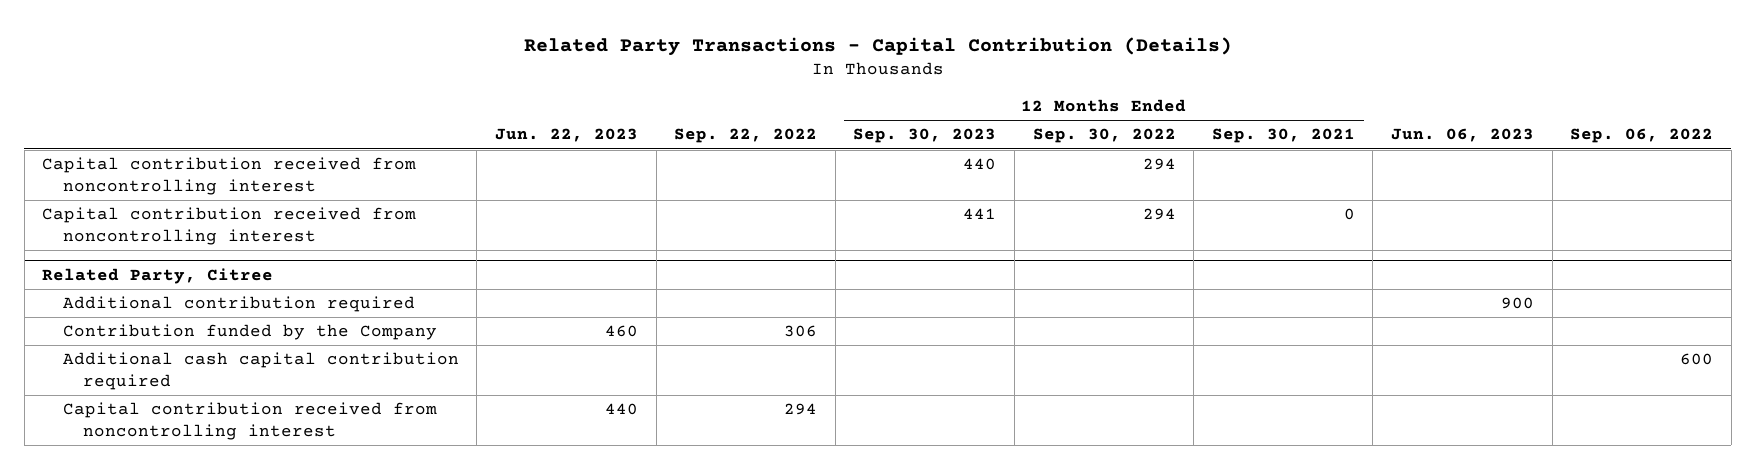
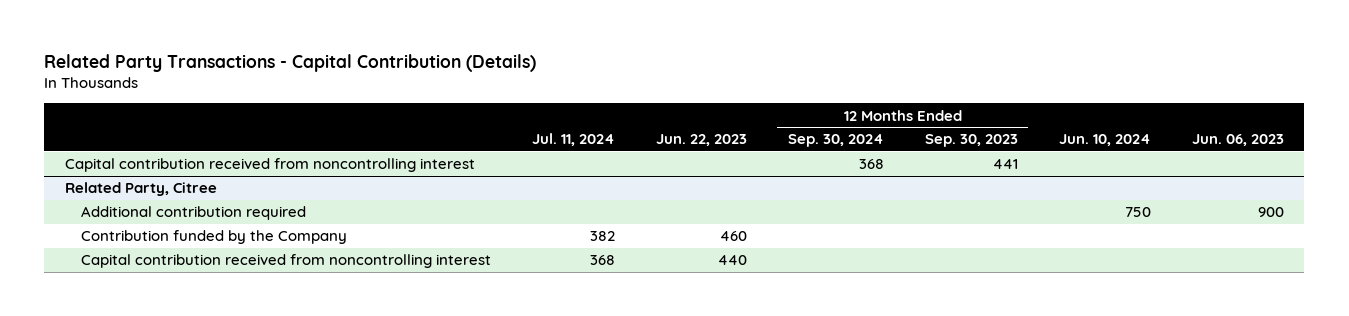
- | Jun. 22, 2023 | Sep. 22, 2022 | 12 Months Ended Sep. 30, 2023 | 12 Months Ended Sep. 30, 2022 | 12 Months Ended Sep. 30, 2021 | Jun. 06, 2023 | Sep. 06, 2022
+ | Jul. 11, 2024 | Jun. 22, 2023 | 12 Months Ended Sep. 30, 2024 | 12 Months Ended Sep. 30, 2023 | Jun. 10, 2024 | Jun. 06, 2023
- Capital contribution received from noncontrolling interest | | | 440 | 294 | | |
@ Related Party, Citree
- Additional cash capital contribution required | | | | | | | 600

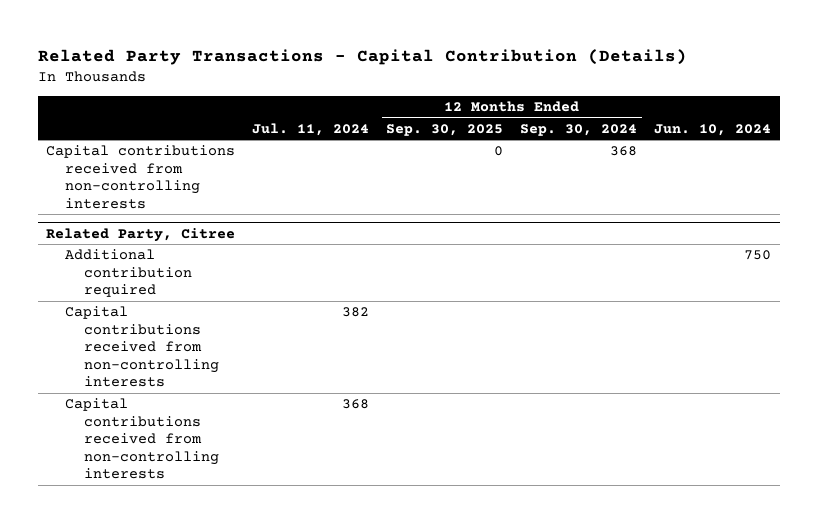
- | Jul. 11, 2024 | Jun. 22, 2023 | 12 Months Ended Sep. 30, 2024 | 12 Months Ended Sep. 30, 2023 | Jun. 10, 2024 | Jun. 06, 2023
+ | Jul. 11, 2024 | 12 Months Ended Sep. 30, 2025 | 12 Months Ended Sep. 30, 2024 | Jun. 10, 2024
- Capital contribution received from noncontrolling interest | | | 368 | 441 | |
+ Capital contributions received from non-controlling interests | | 0 | 368 |
@ Related Party, Citree
- Contribution funded by the Company | 382 | 460 | | | |
- Capital contribution received from noncontrolling interest | 368 | 440 | | | |
+ Capital contributions received from non-controlling interests | 382 | | |
+ Capital contributions received from non-controlling interests | 368 | | |

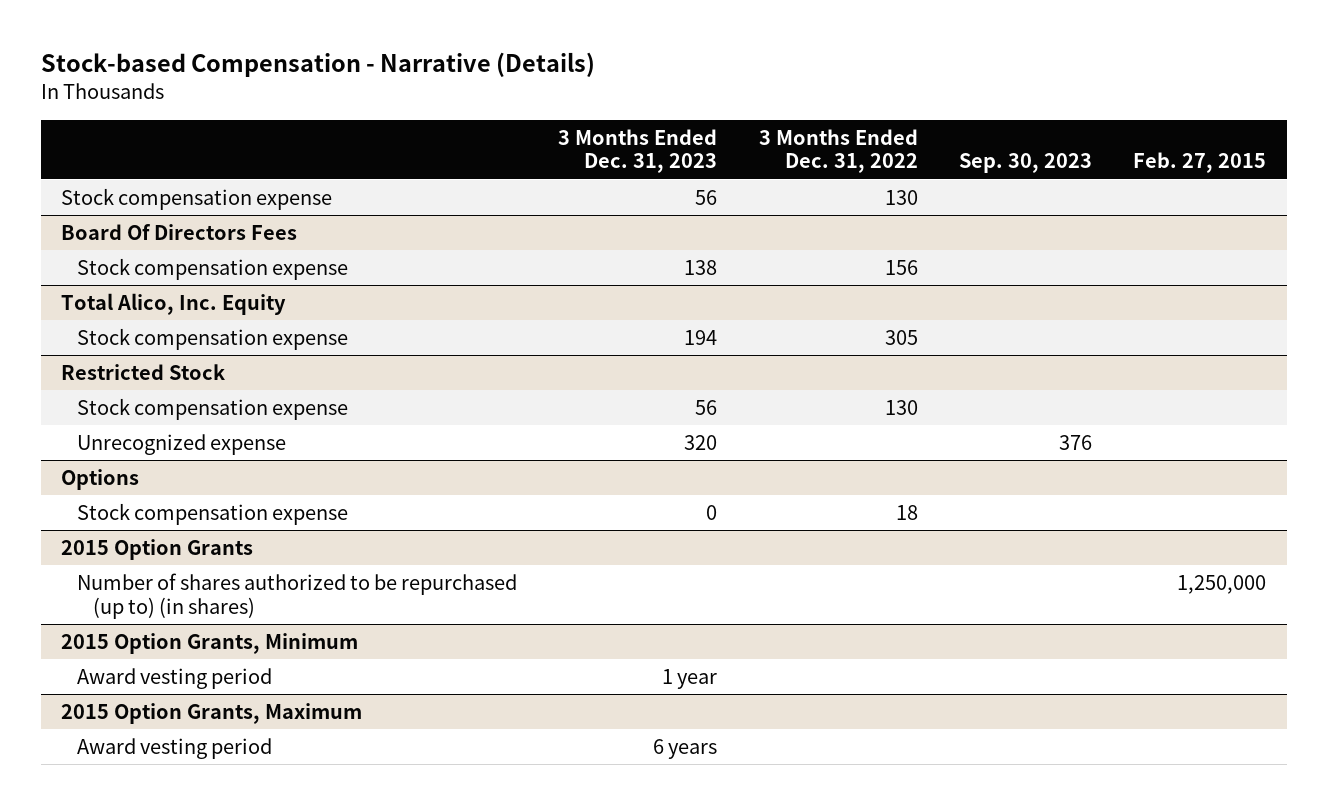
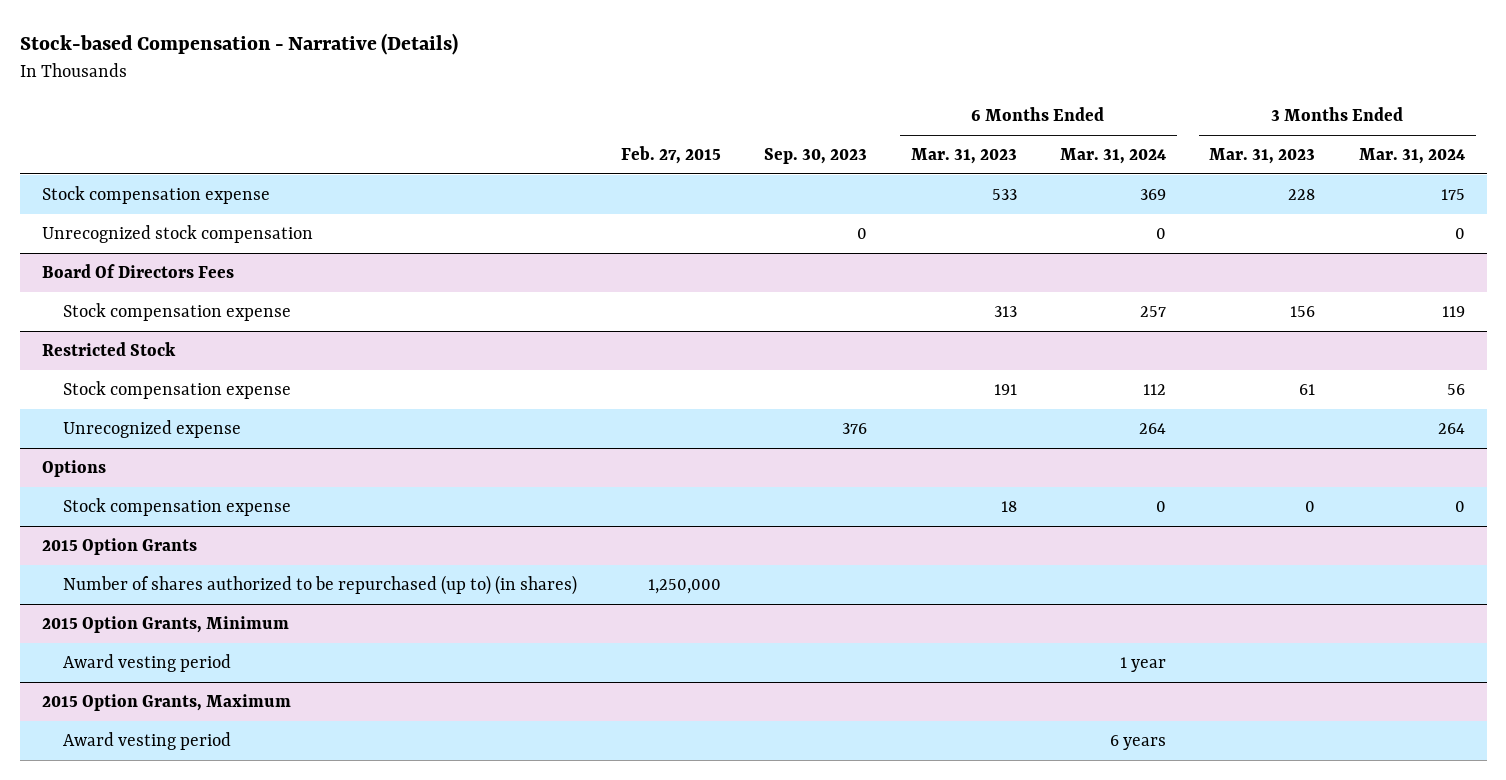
- | 3 Months Ended Dec. 31, 2023 | 3 Months Ended Dec. 31, 2022 | Sep. 30, 2023 | Feb. 27, 2015
+ | Feb. 27, 2015 | Sep. 30, 2023 | 6 Months Ended Mar. 31, 2023 | 6 Months Ended Mar. 31, 2024 | 3 Months Ended Mar. 31, 2023 | 3 Months Ended Mar. 31, 2024
+ Unrecognized stock compensation | | 0 | | 0 | | 0
- Total Alico, Inc. Equity
- Stock compensation expense | 194 | 305 | |

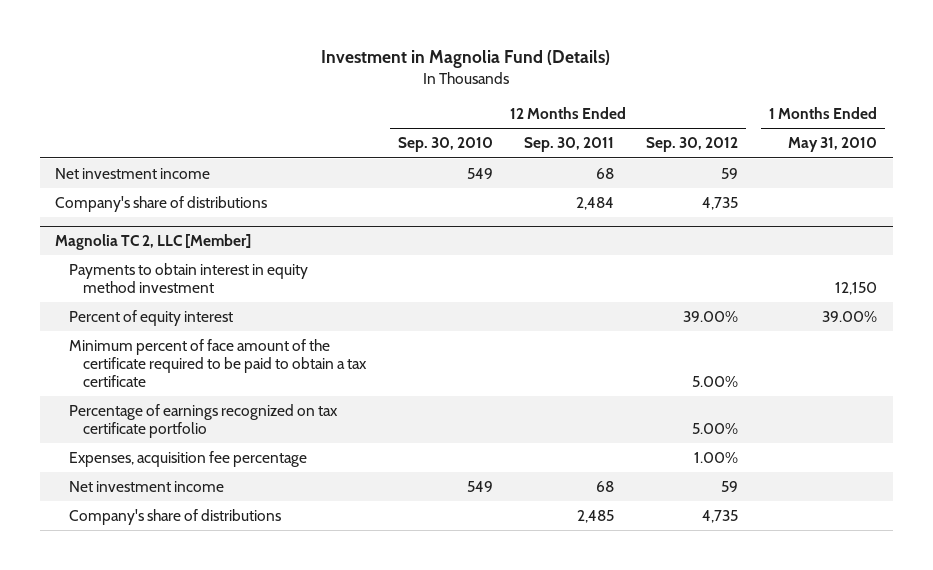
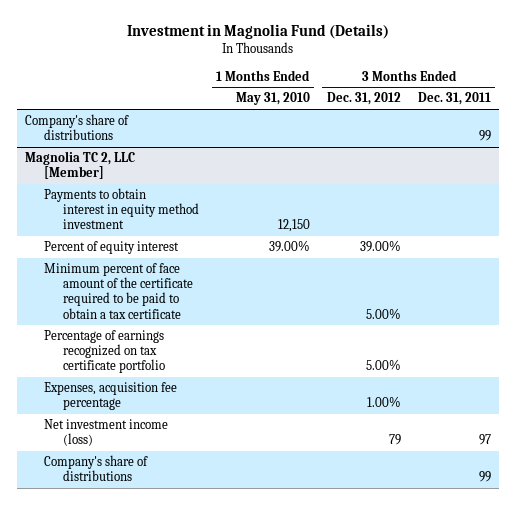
- | 12 Months Ended Sep. 30, 2010 | 12 Months Ended Sep. 30, 2011 | 12 Months Ended Sep. 30, 2012 | 1 Months Ended May 31, 2010
+ | 1 Months Ended May 31, 2010 | 3 Months Ended Dec. 31, 2012 | 3 Months Ended Dec. 31, 2011
- Net investment income | 549 | 68 | 59 |
@ Magnolia TC 2, LLC [Member]
- Net investment income | 549 | 68 | 59 |
+ Net investment income (loss) | | 79 | 97

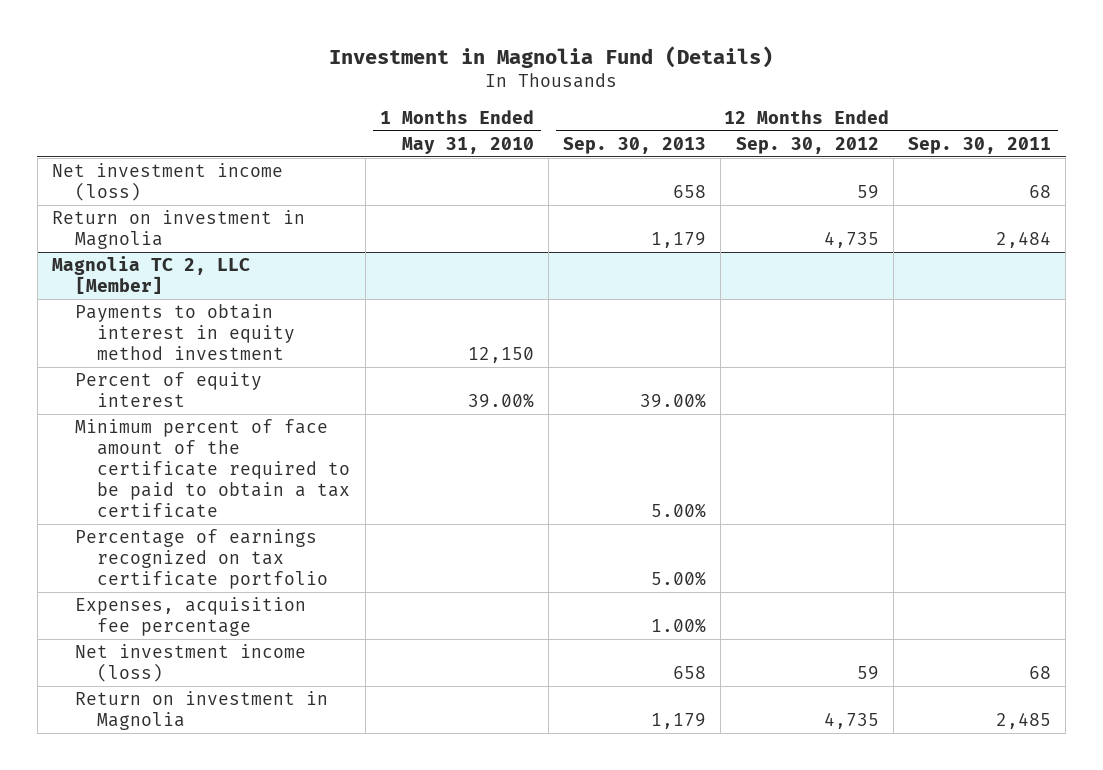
- | 1 Months Ended May 31, 2010 | 3 Months Ended Dec. 31, 2012 | 3 Months Ended Dec. 31, 2011
+ | 1 Months Ended May 31, 2010 | 12 Months Ended Sep. 30, 2013 | 12 Months Ended Sep. 30, 2012 | 12 Months Ended Sep. 30, 2011
- Company's share of distributions | | | 99
+ Net investment income (loss) | | 658 | 59 | 68
+ Return on investment in Magnolia | | 1,179 | 4,735 | 2,484
@ Magnolia TC 2, LLC [Member]
- Company's share of distributions | | | 99
+ Return on investment in Magnolia | | 1,179 | 4,735 | 2,485

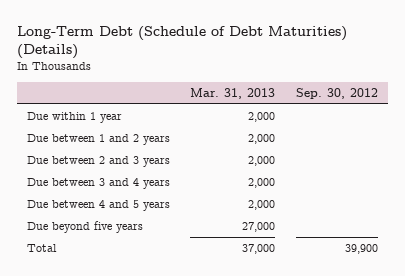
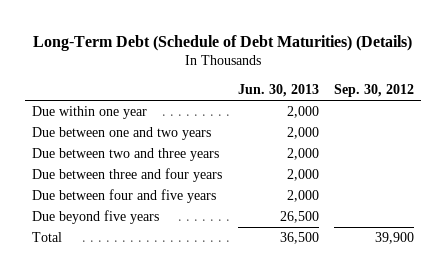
- | Mar. 31, 2013 | Sep. 30, 2012
+ | Jun. 30, 2013 | Sep. 30, 2012
- Due within 1 year | 2,000 |
- Due between 1 and 2 years | 2,000 |
- Due between 2 and 3 years | 2,000 |
- Due between 3 and 4 years | 2,000 |
- Due between 4 and 5 years | 2,000 |
+ Due within one year | 2,000 |
+ Due between one and two years | 2,000 |
+ Due between two and three years | 2,000 |
+ Due between three and four years | 2,000 |
+ Due between four and five years | 2,000 |

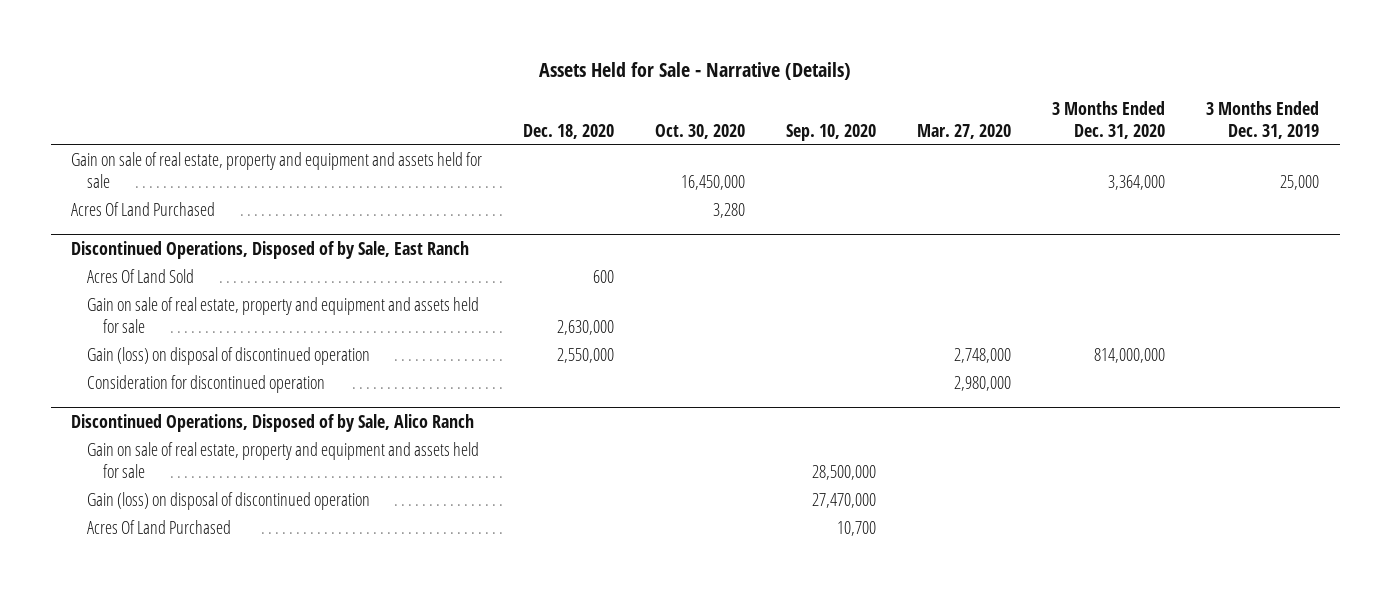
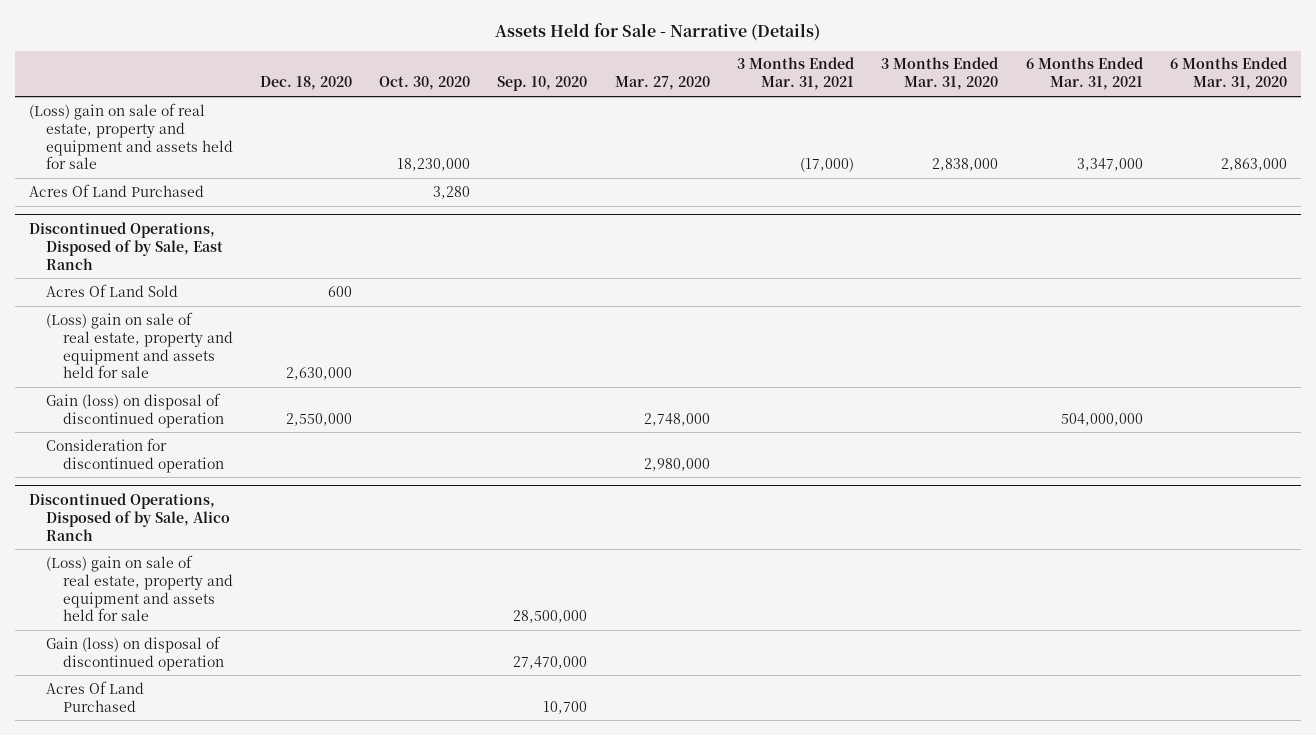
- | Dec. 18, 2020 | Oct. 30, 2020 | Sep. 10, 2020 | Mar. 27, 2020 | 3 Months Ended Dec. 31, 2020 | 3 Months Ended Dec. 31, 2019
+ | Dec. 18, 2020 | Oct. 30, 2020 | Sep. 10, 2020 | Mar. 27, 2020 | 3 Months Ended Mar. 31, 2021 | 3 Months Ended Mar. 31, 2020 | 6 Months Ended Mar. 31, 2021 | 6 Months Ended Mar. 31, 2020
- Gain on sale of real estate, property and equipment and assets held for sale | | 16,450,000 | | | 3,364,000 | 25,000
+ (Loss) gain on sale of real estate, property and equipment and assets held for sale | | 18,230,000 | | | (17,000) | 2,838,000 | 3,347,000 | 2,863,000
@ Discontinued Operations, Disposed of by Sale, East Ranch
- Gain on sale of real estate, property and equipment and assets held for sale | 2,630,000 | | | | |
+ (Loss) gain on sale of real estate, property and equipment and assets held for sale | 2,630,000 | | | | | | |
@ Discontinued Operations, Disposed of by Sale, Alico Ranch
- Gain on sale of real estate, property and equipment and assets held for sale | | | 28,500,000 | | |
+ (Loss) gain on sale of real estate, property and equipment and assets held for sale | | | 28,500,000 | | | | |

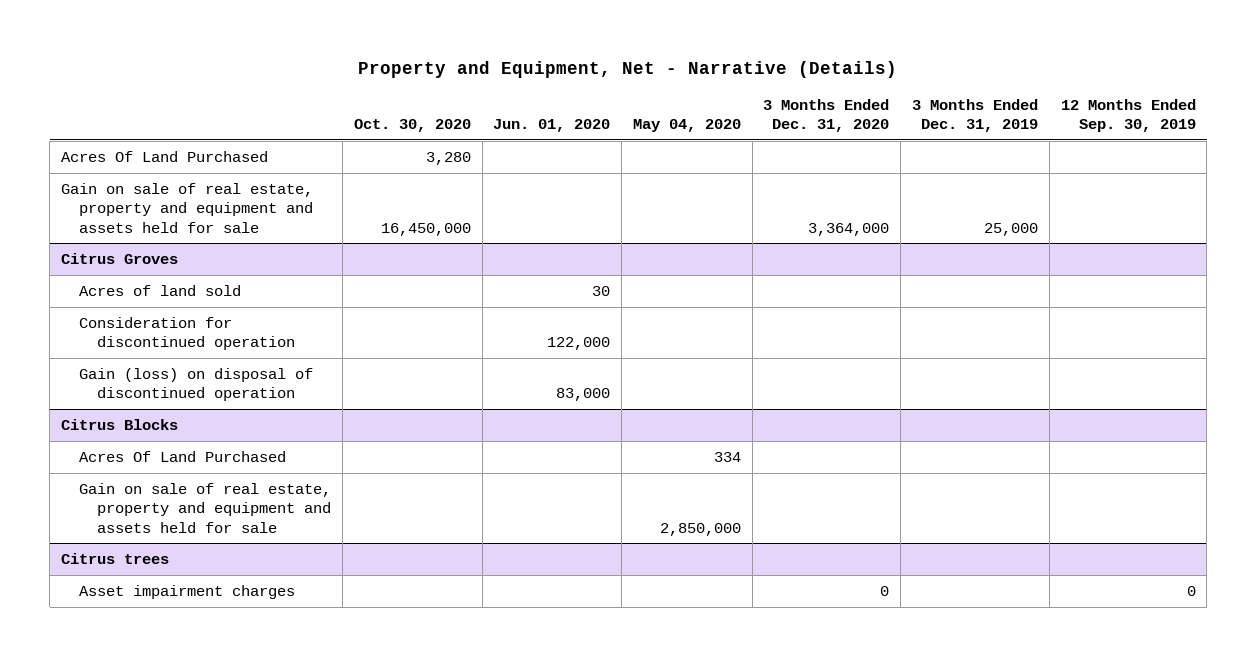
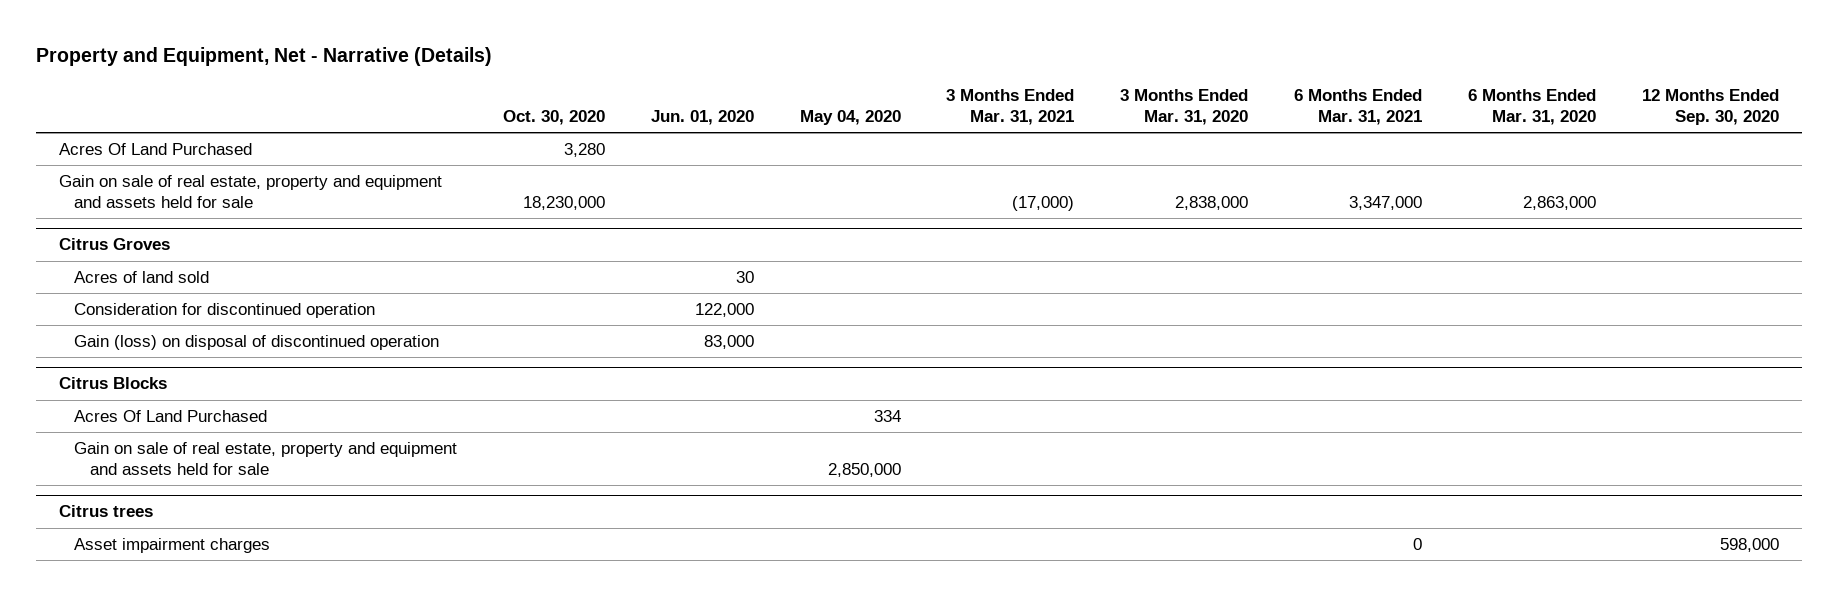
- | Oct. 30, 2020 | Jun. 01, 2020 | May 04, 2020 | 3 Months Ended Dec. 31, 2020 | 3 Months Ended Dec. 31, 2019 | 12 Months Ended Sep. 30, 2019
+ | Oct. 30, 2020 | Jun. 01, 2020 | May 04, 2020 | 3 Months Ended Mar. 31, 2021 | 3 Months Ended Mar. 31, 2020 | 6 Months Ended Mar. 31, 2021 | 6 Months Ended Mar. 31, 2020 | 12 Months Ended Sep. 30, 2020
- Gain on sale of real estate, property and equipment and assets held for sale | 16,450,000 | | | 3,364,000 | 25,000 |
+ Gain on sale of real estate, property and equipment and assets held for sale | 18,230,000 | | | (17,000) | 2,838,000 | 3,347,000 | 2,863,000 |

